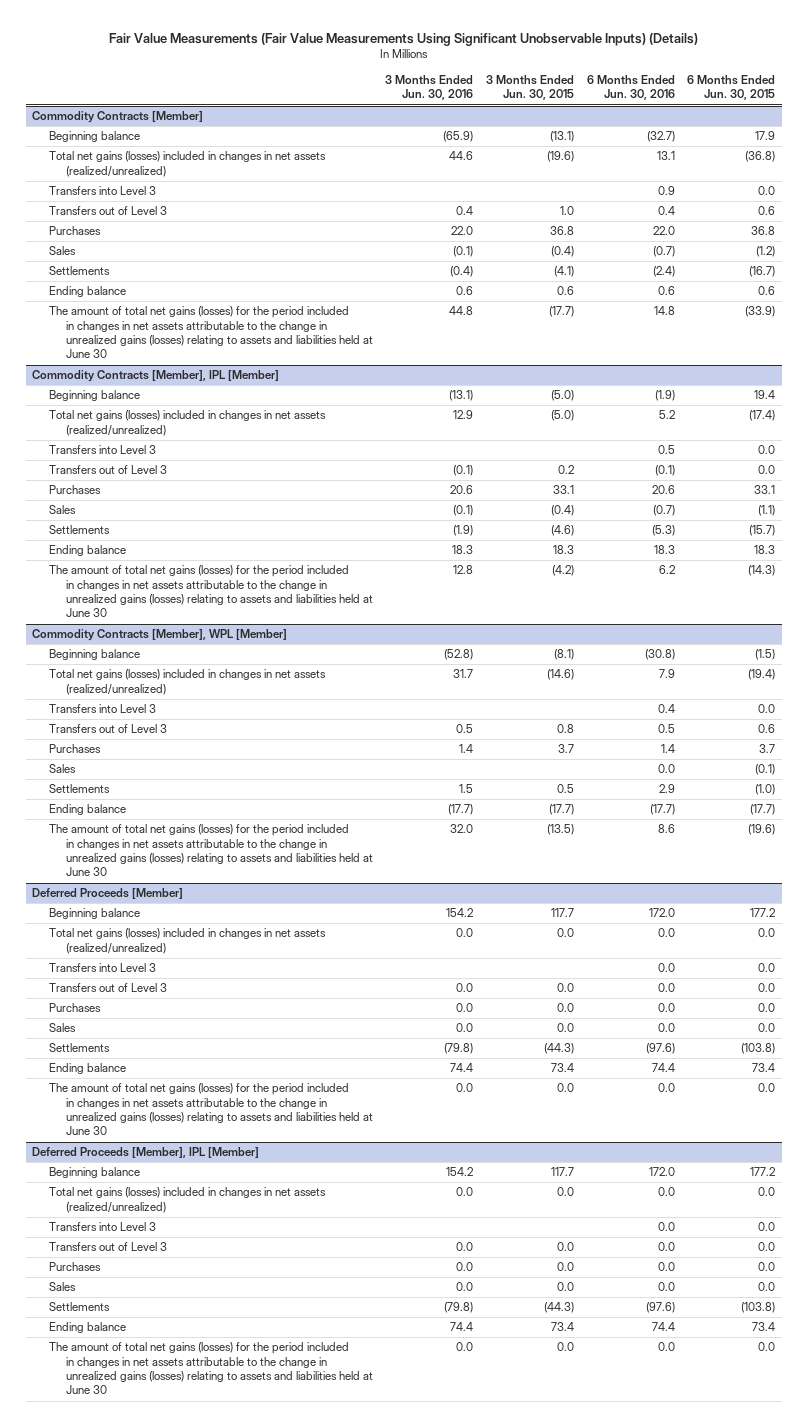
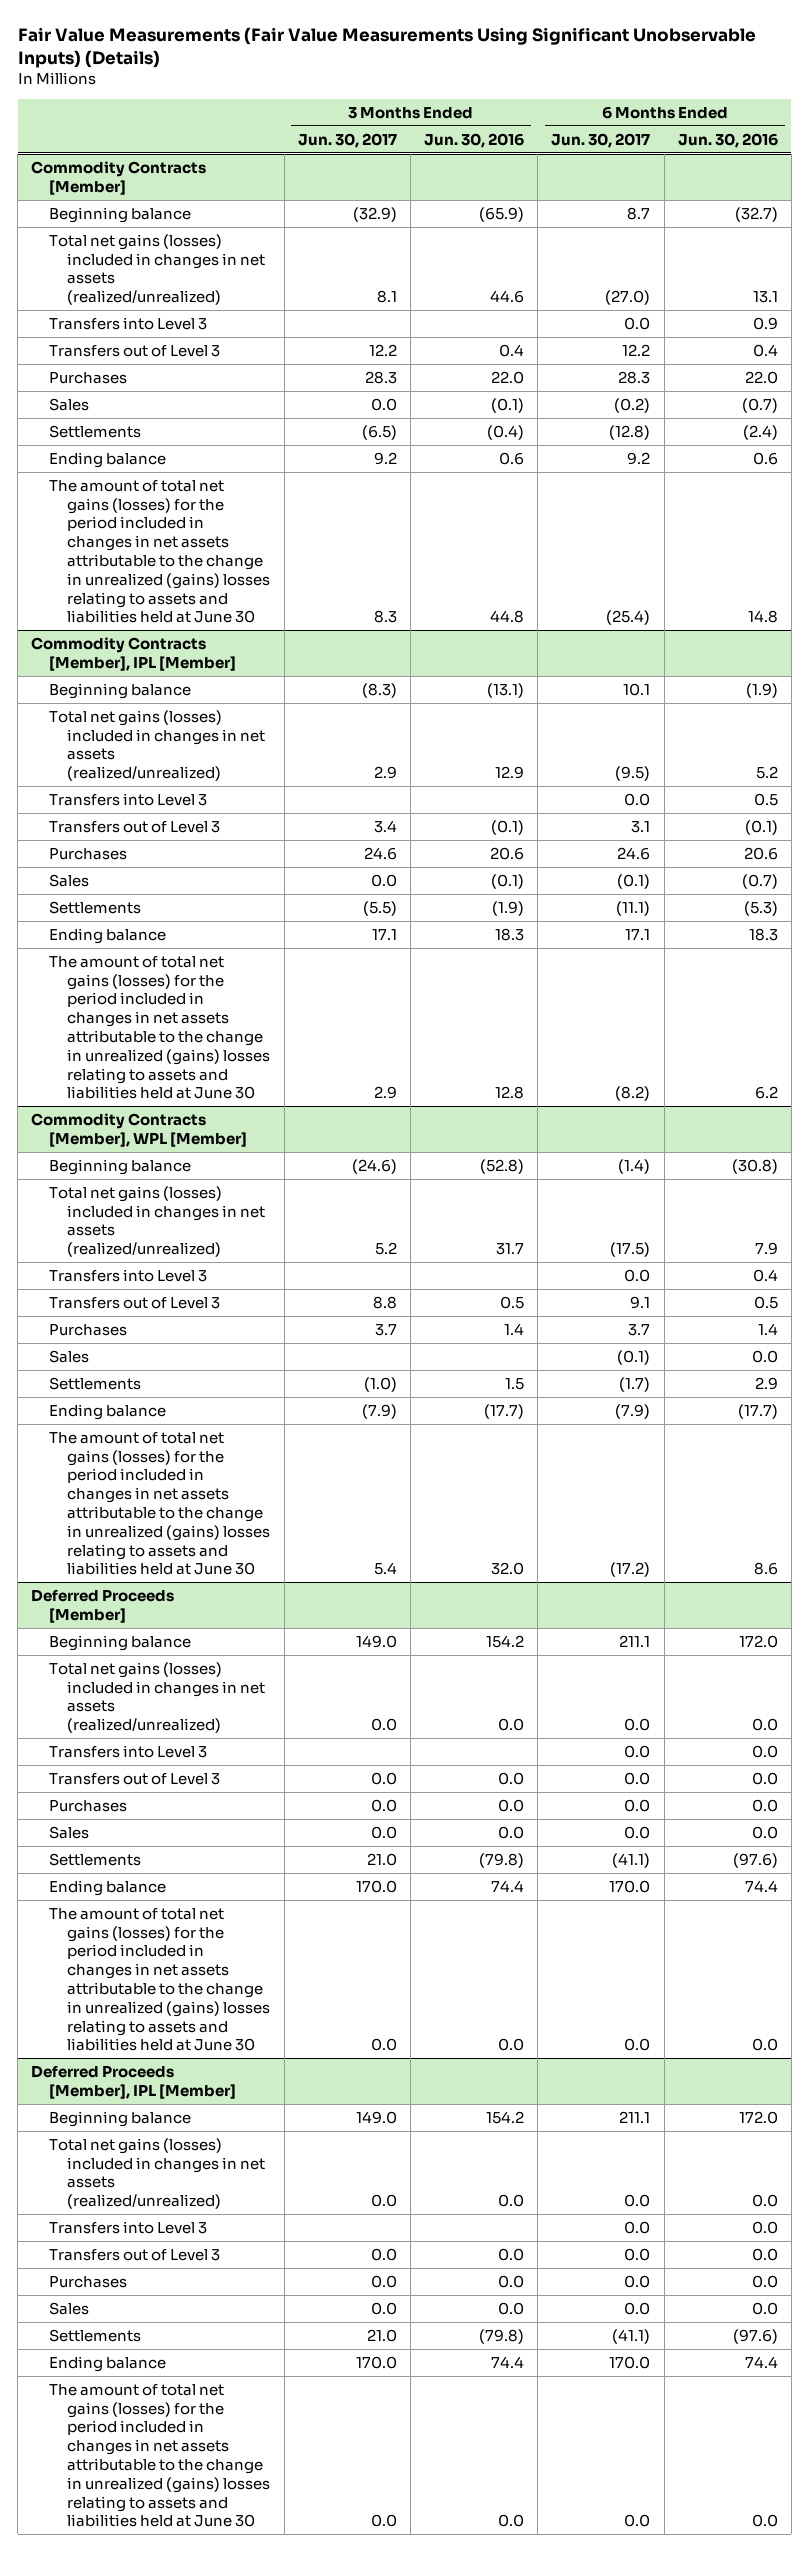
- | 3 Months Ended Jun. 30, 2016 | 3 Months Ended Jun. 30, 2015 | 6 Months Ended Jun. 30, 2016 | 6 Months Ended Jun. 30, 2015
+ | 3 Months Ended Jun. 30, 2017 | 3 Months Ended Jun. 30, 2016 | 6 Months Ended Jun. 30, 2017 | 6 Months Ended Jun. 30, 2016
@ Commodity Contracts [Member]
- The amount of total net gains (losses) for the period included in changes in net assets attributable to the change in unrealized gains (losses) relating to assets and liabilities held at June 30 | 44.8 | (17.7) | 14.8 | (33.9)
+ The amount of total net gains (losses) for the period included in changes in net assets attributable to the change in unrealized (gains) losses relating to assets and liabilities held at June 30 | 8.3 | 44.8 | (25.4) | 14.8
@ Commodity Contracts [Member], IPL [Member]
- The amount of total net gains (losses) for the period included in changes in net assets attributable to the change in unrealized gains (losses) relating to assets and liabilities held at June 30 | 12.8 | (4.2) | 6.2 | (14.3)
+ The amount of total net gains (losses) for the period included in changes in net assets attributable to the change in unrealized (gains) losses relating to assets and liabilities held at June 30 | 2.9 | 12.8 | (8.2) | 6.2
@ Commodity Contracts [Member], WPL [Member]
- The amount of total net gains (losses) for the period included in changes in net assets attributable to the change in unrealized gains (losses) relating to assets and liabilities held at June 30 | 32.0 | (13.5) | 8.6 | (19.6)
+ The amount of total net gains (losses) for the period included in changes in net assets attributable to the change in unrealized (gains) losses relating to assets and liabilities held at June 30 | 5.4 | 32.0 | (17.2) | 8.6
@ Deferred Proceeds [Member]
- The amount of total net gains (losses) for the period included in changes in net assets attributable to the change in unrealized gains (losses) relating to assets and liabilities held at June 30 | 0.0 | 0.0 | 0.0 | 0.0
+ The amount of total net gains (losses) for the period included in changes in net assets attributable to the change in unrealized (gains) losses relating to assets and liabilities held at June 30 | 0.0 | 0.0 | 0.0 | 0.0
@ Deferred Proceeds [Member], IPL [Member]
- The amount of total net gains (losses) for the period included in changes in net assets attributable to the change in unrealized gains (losses) relating to assets and liabilities held at June 30 | 0.0 | 0.0 | 0.0 | 0.0
+ The amount of total net gains (losses) for the period included in changes in net assets attributable to the change in unrealized (gains) losses relating to assets and liabilities held at June 30 | 0.0 | 0.0 | 0.0 | 0.0

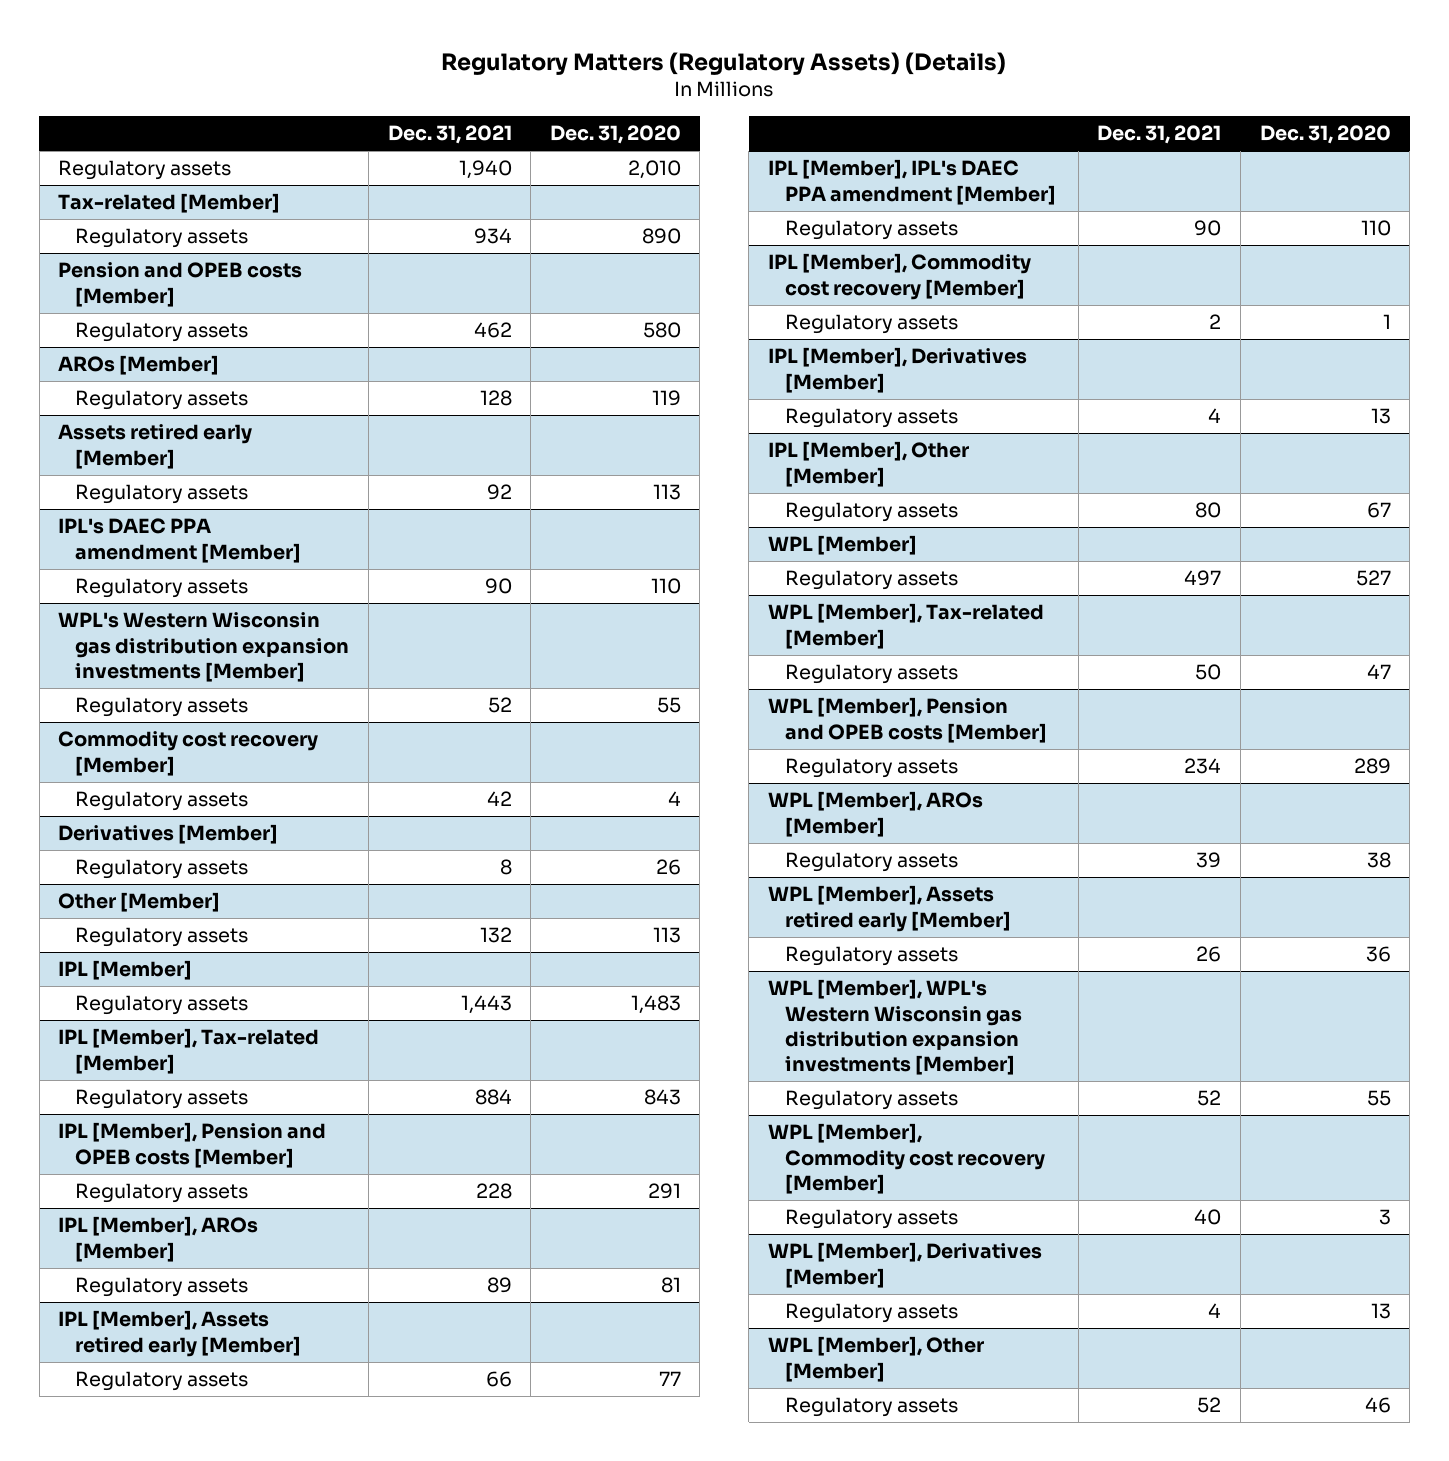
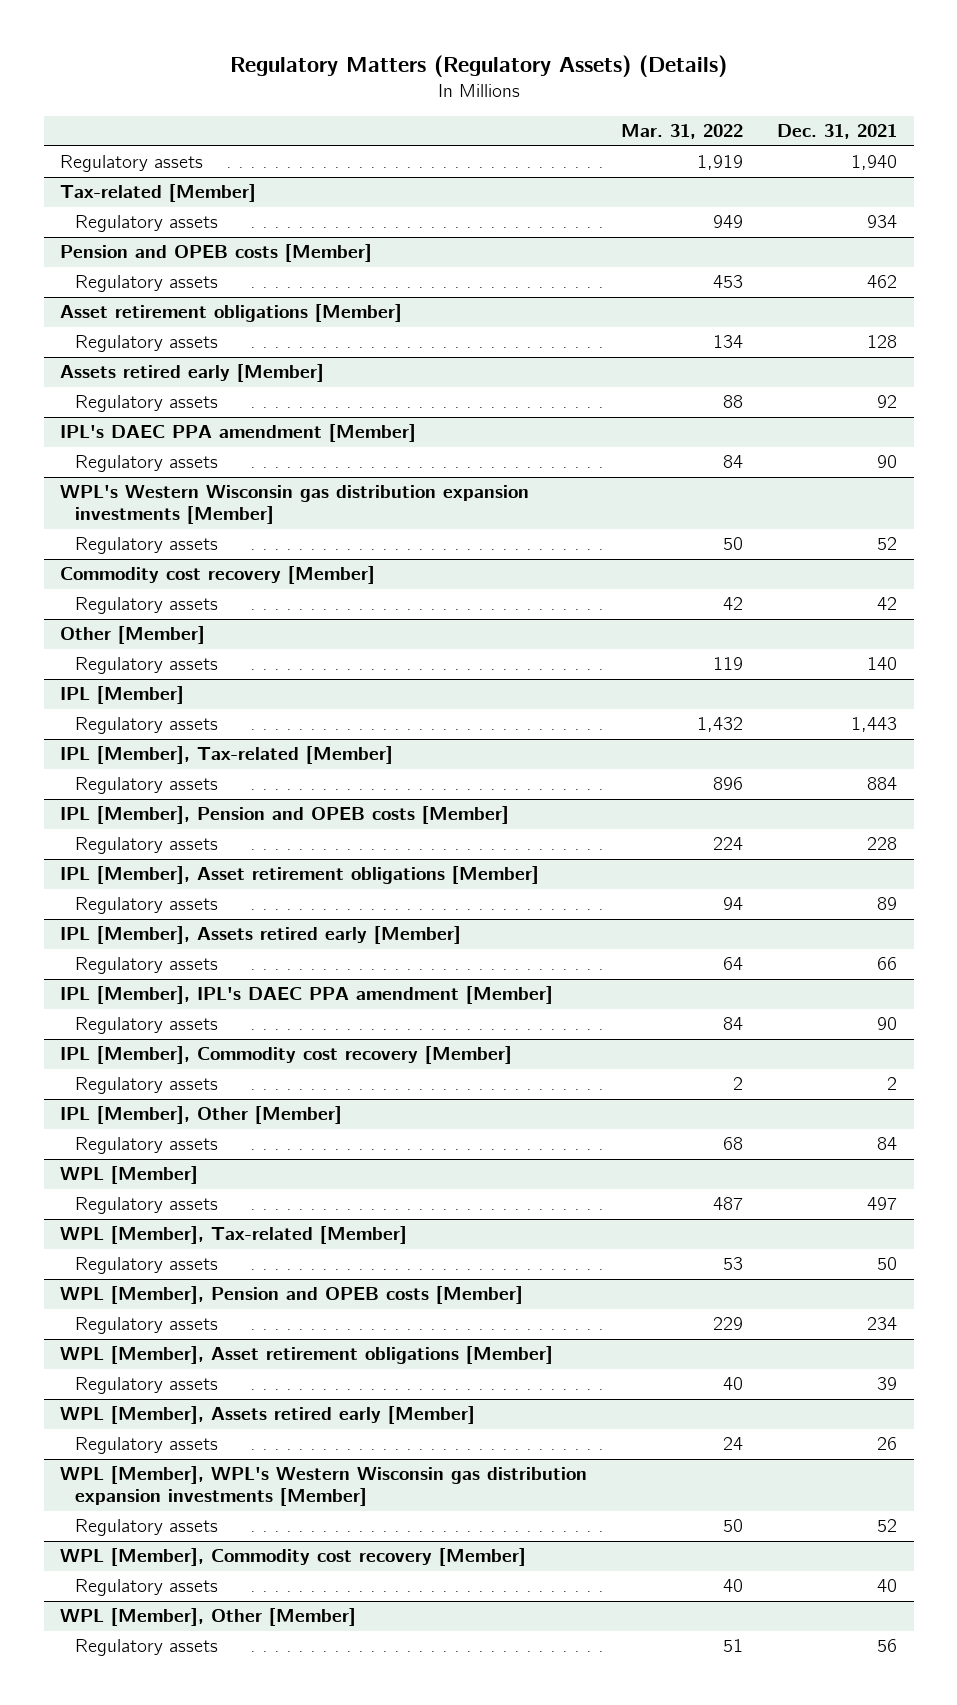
- | Dec. 31, 2021 | Dec. 31, 2020
+ | Mar. 31, 2022 | Dec. 31, 2021
- AROs [Member]
+ Asset retirement obligations [Member]
- Derivatives [Member]
- Regulatory assets | 8 | 26
@ Other [Member]
- Regulatory assets | 132 | 113
+ Regulatory assets | 119 | 140
- IPL [Member], AROs [Member]
+ IPL [Member], Asset retirement obligations [Member]
- IPL [Member], Derivatives [Member]
- Regulatory assets | 4 | 13
@ IPL [Member], Other [Member]
- Regulatory assets | 80 | 67
+ Regulatory assets | 68 | 84
- WPL [Member], AROs [Member]
+ WPL [Member], Asset retirement obligations [Member]
- WPL [Member], Derivatives [Member]
- Regulatory assets | 4 | 13
@ WPL [Member], Other [Member]
- Regulatory assets | 52 | 46
+ Regulatory assets | 51 | 56

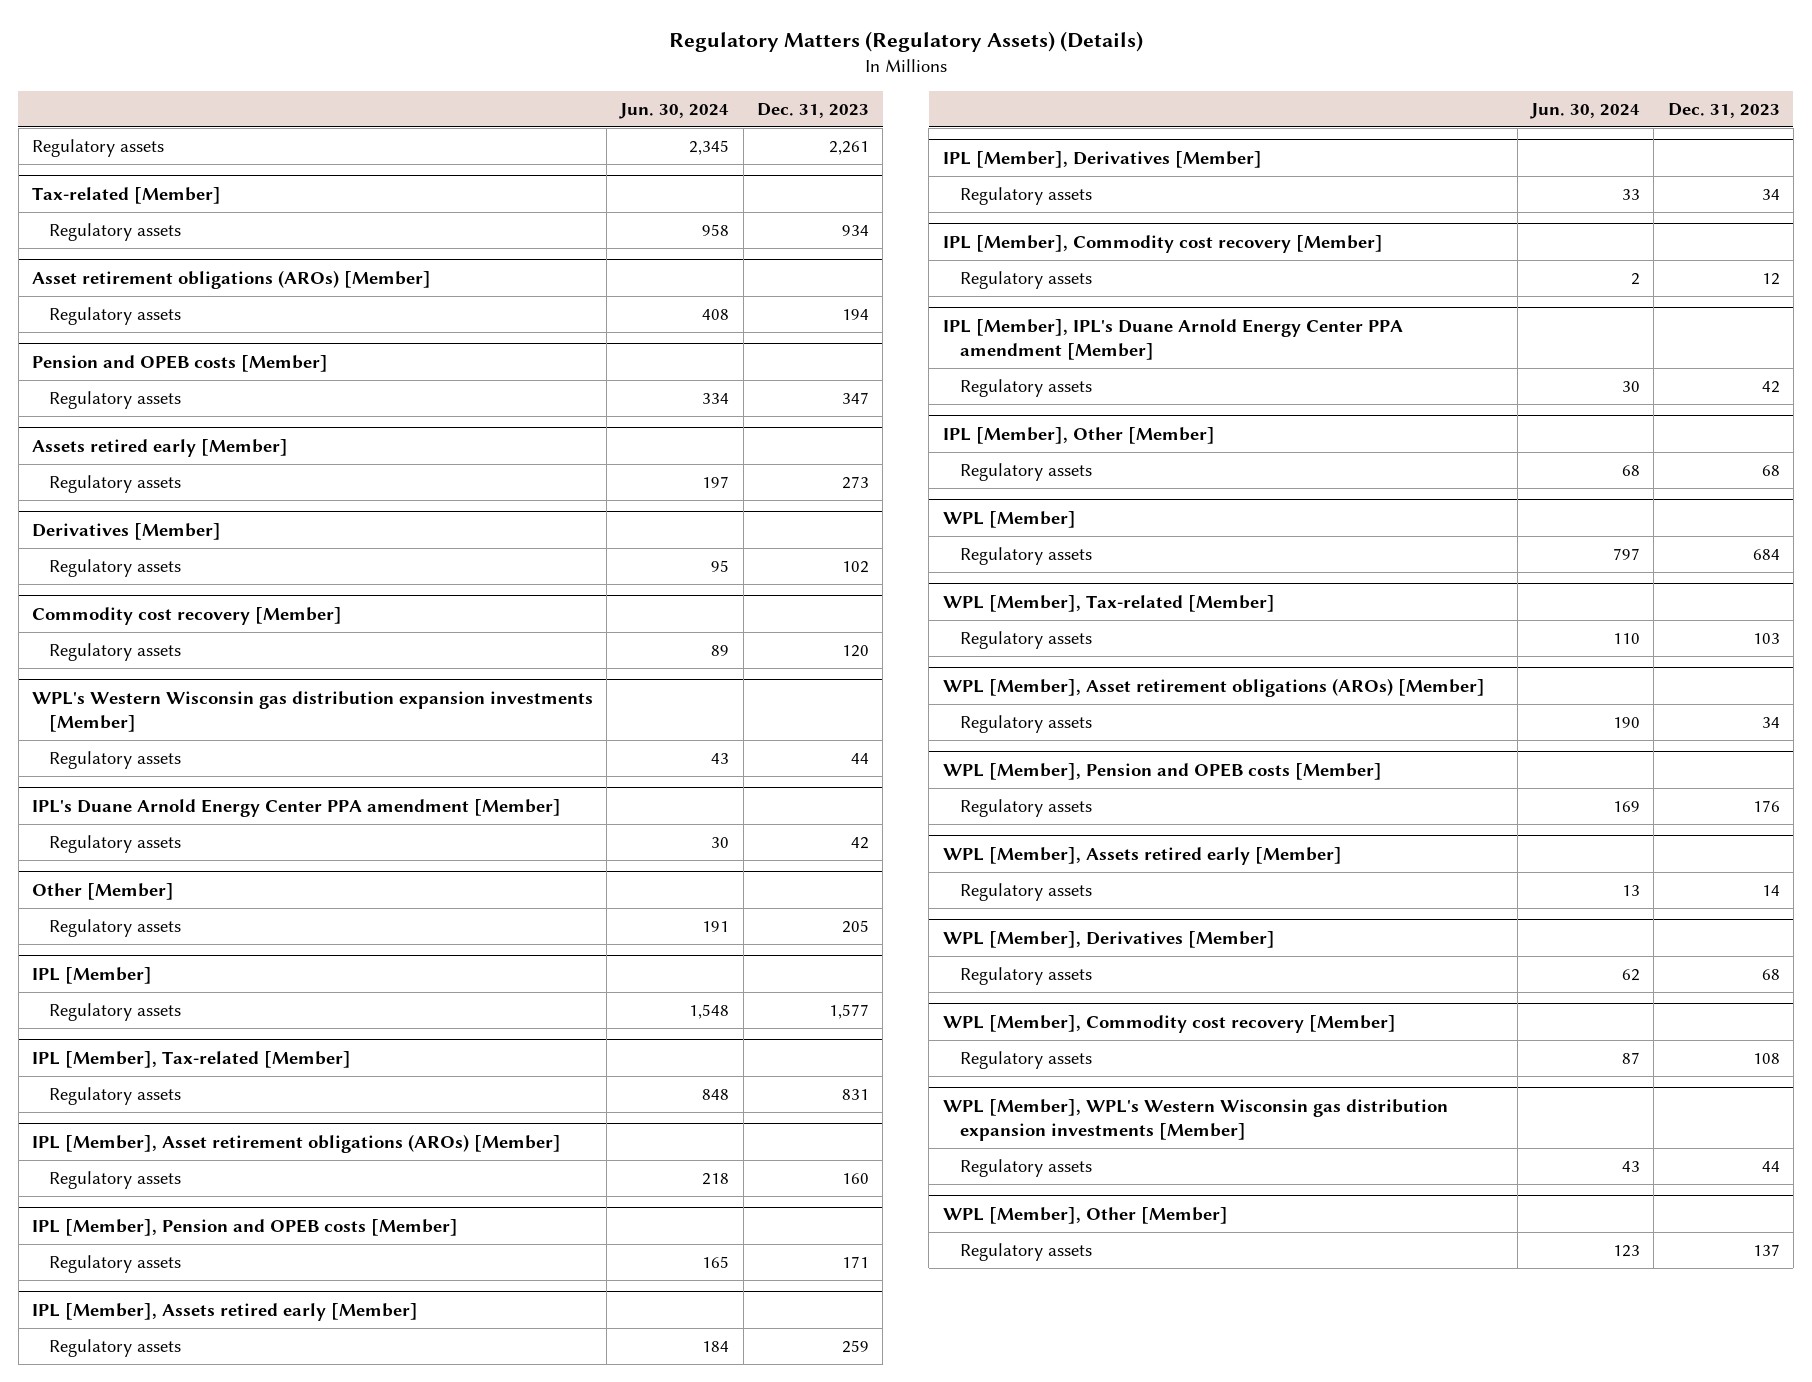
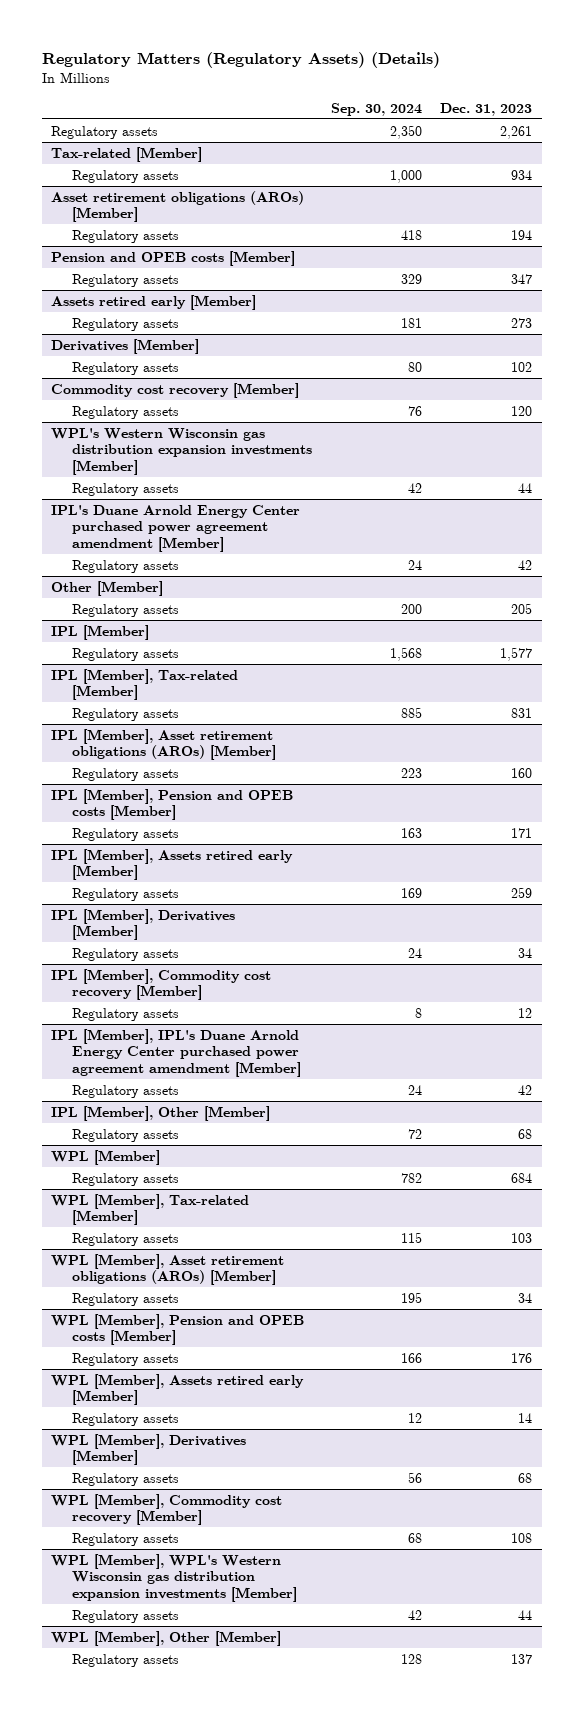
- | Jun. 30, 2024 | Dec. 31, 2023
+ | Sep. 30, 2024 | Dec. 31, 2023
- IPL's Duane Arnold Energy Center PPA amendment [Member]
+ IPL's Duane Arnold Energy Center purchased power agreement amendment [Member]
- IPL [Member], IPL's Duane Arnold Energy Center PPA amendment [Member]
+ IPL [Member], IPL's Duane Arnold Energy Center purchased power agreement amendment [Member]

